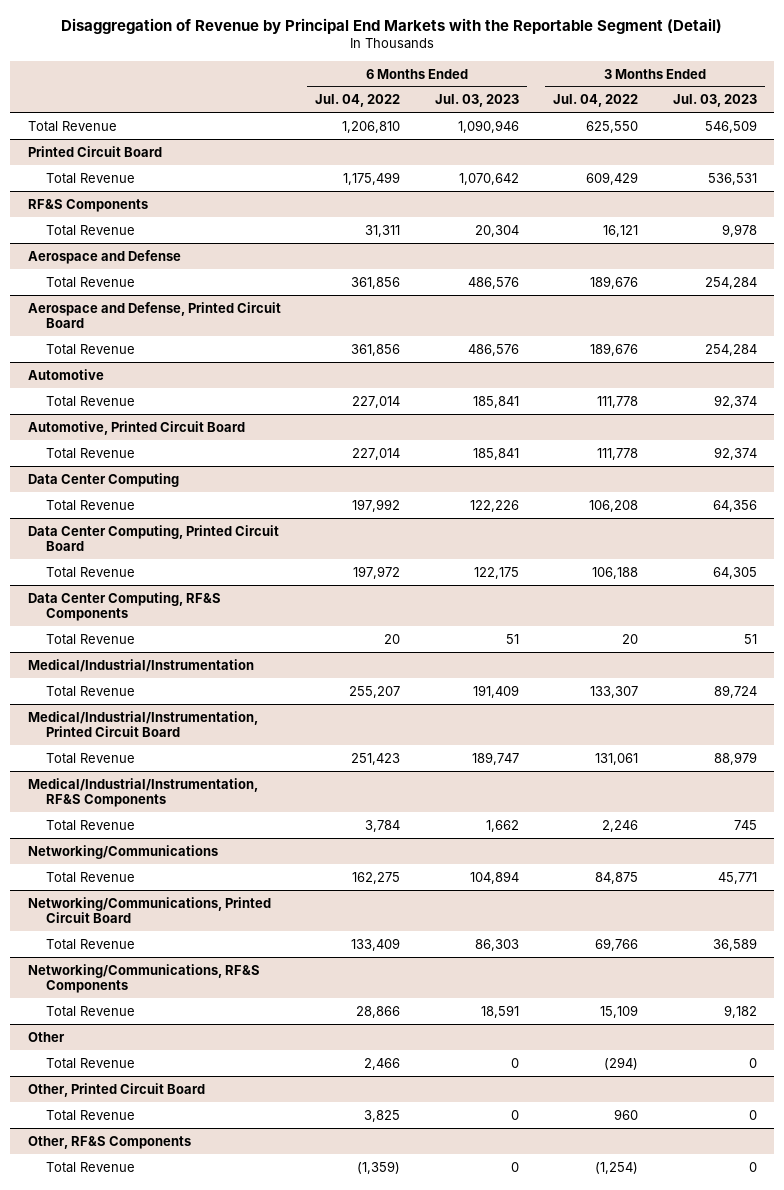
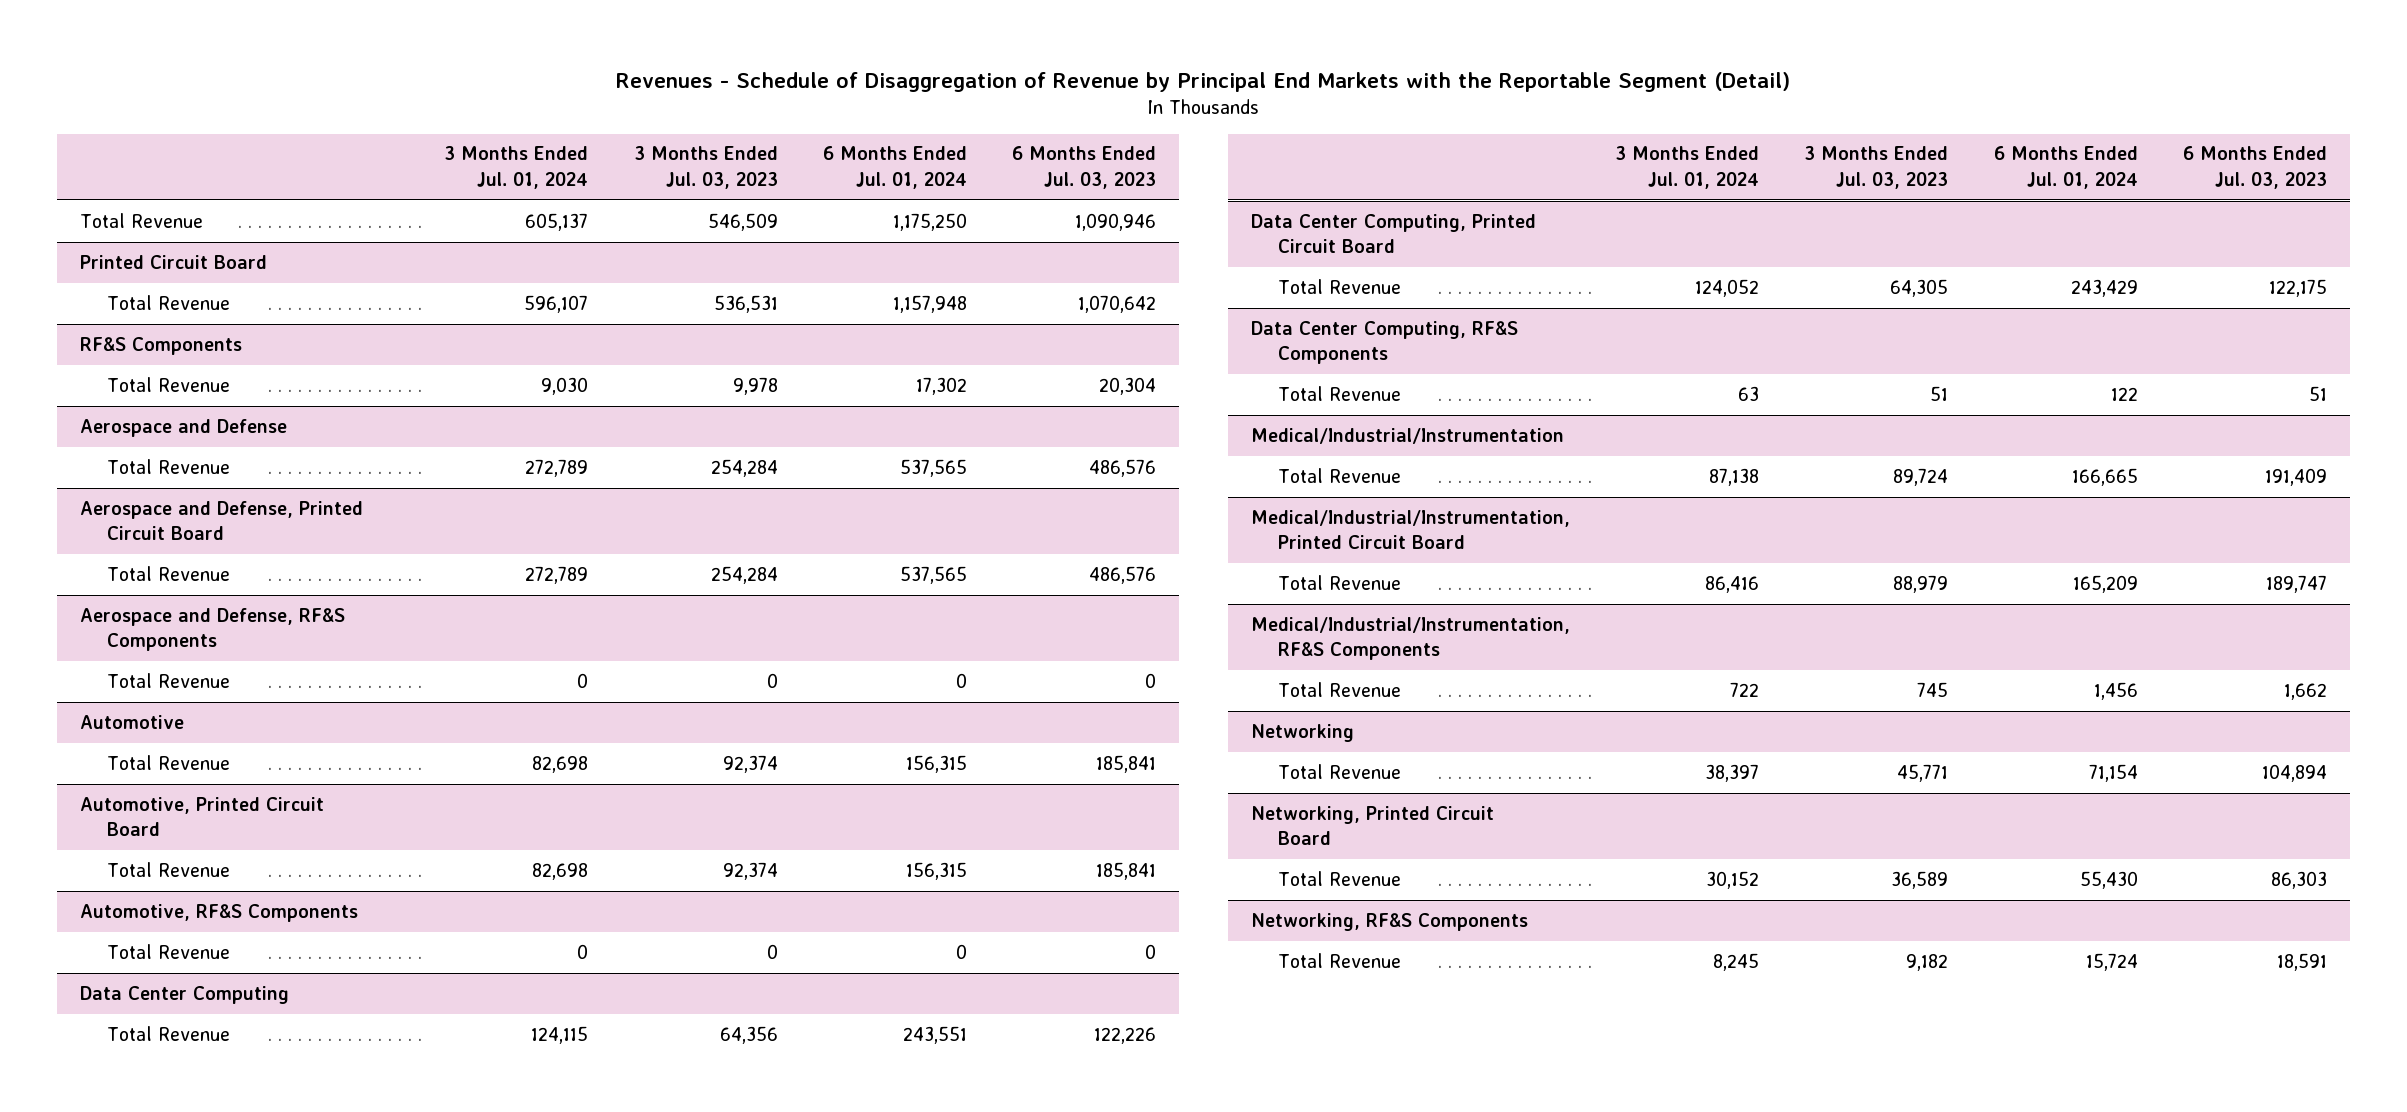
- Disaggregation of Revenue by Principal End Markets with the Reportable Segment (Detail)
+ Revenues - Schedule of Disaggregation of Revenue by Principal End Markets with the Reportable Segment (Detail)
- | 6 Months Ended Jul. 04, 2022 | 6 Months Ended Jul. 03, 2023 | 3 Months Ended Jul. 04, 2022 | 3 Months Ended Jul. 03, 2023
+ | 3 Months Ended Jul. 01, 2024 | 3 Months Ended Jul. 03, 2023 | 6 Months Ended Jul. 01, 2024 | 6 Months Ended Jul. 03, 2023
+ Aerospace and Defense, RF&S Components
+ Total Revenue | 0 | 0 | 0 | 0
+ Automotive, RF&S Components
+ Total Revenue | 0 | 0 | 0 | 0
- Networking/Communications
+ Networking
- Networking/Communications, Printed Circuit Board
+ Networking, Printed Circuit Board
- Networking/Communications, RF&S Components
+ Networking, RF&S Components
- Other
- Total Revenue | 2,466 | 0 | (294) | 0
- Other, Printed Circuit Board
- Total Revenue | 3,825 | 0 | 960 | 0
- Other, RF&S Components
- Total Revenue | (1,359) | 0 | (1,254) | 0

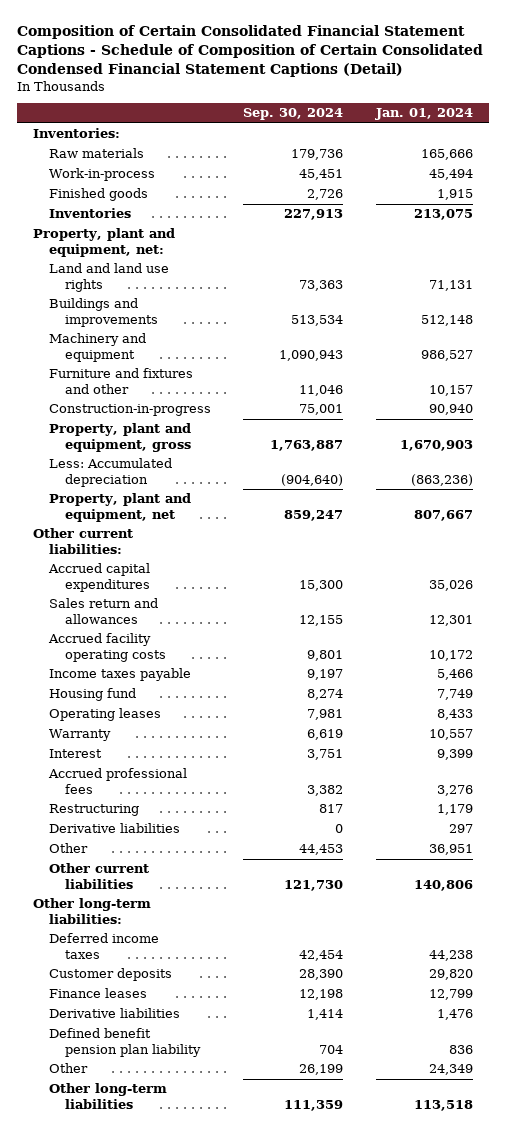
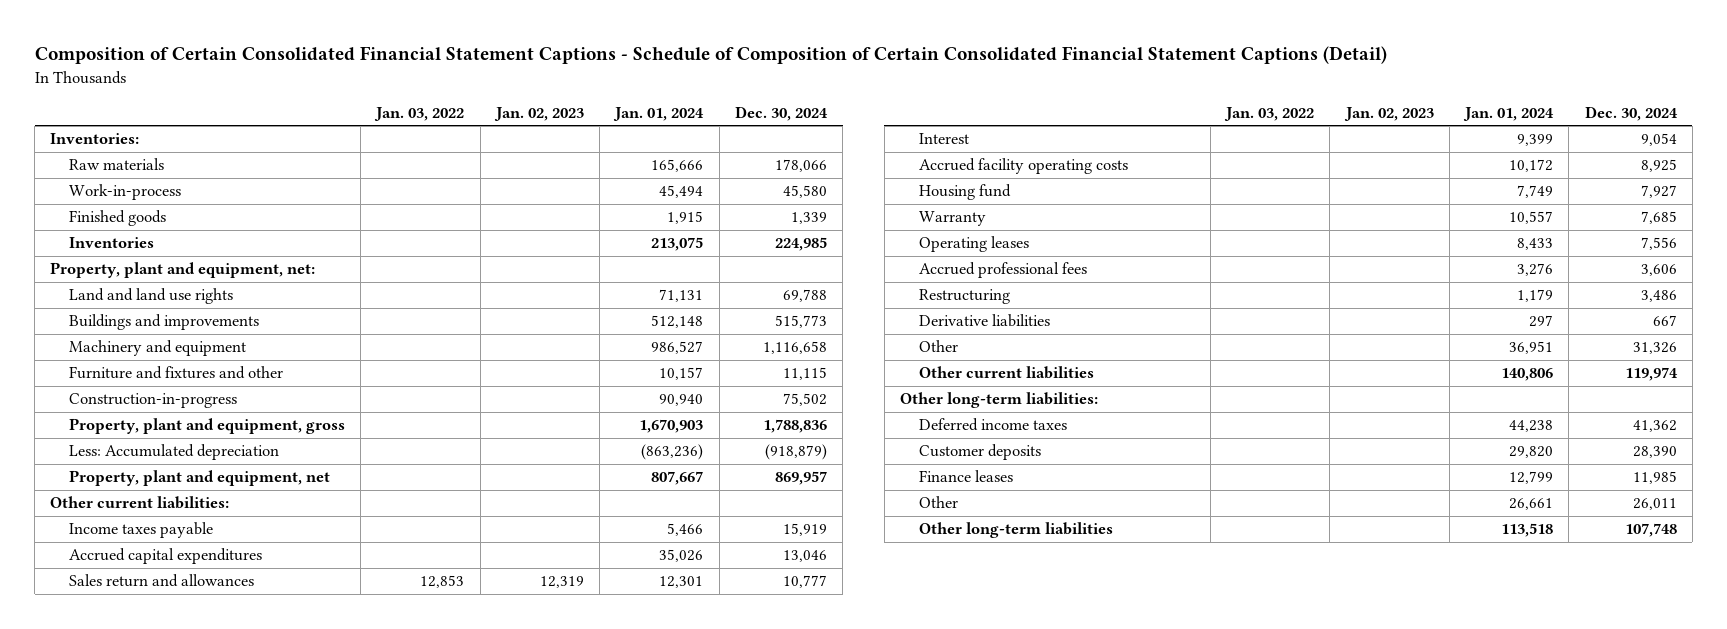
- Composition of Certain Consolidated Financial Statement Captions - Schedule of Composition of Certain Consolidated Condensed Financial Statement Captions (Detail)
+ Composition of Certain Consolidated Financial Statement Captions - Schedule of Composition of Certain Consolidated Financial Statement Captions (Detail)
- | Sep. 30, 2024 | Jan. 01, 2024
+ | Jan. 03, 2022 | Jan. 02, 2023 | Jan. 01, 2024 | Dec. 30, 2024
moved up: Income taxes payable | | | 5,466 | 15,919
moved up: Interest | | | 9,399 | 9,054
moved down: Operating leases | | | 8,433 | 7,556
- Derivative liabilities | 1,414 | 1,476
- Defined benefit pension plan liability | 704 | 836
- Other | 26,199 | 24,349
+ Other | | | 26,661 | 26,011

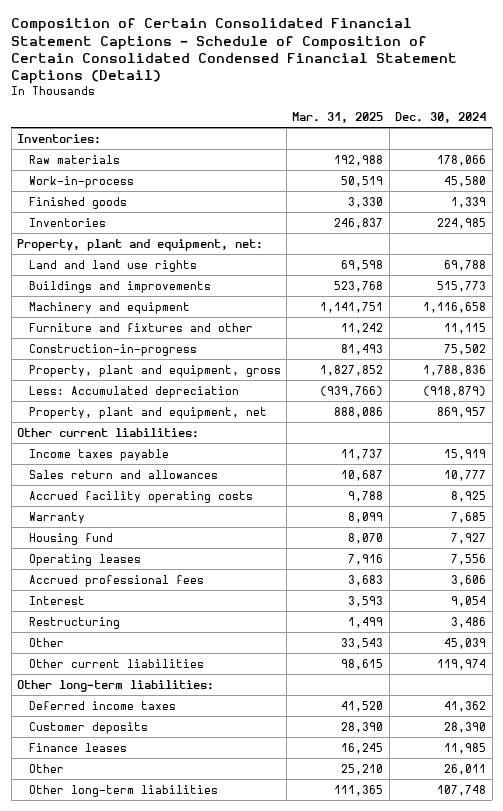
- Composition of Certain Consolidated Financial Statement Captions - Schedule of Composition of Certain Consolidated Financial Statement Captions (Detail)
+ Composition of Certain Consolidated Financial Statement Captions - Schedule of Composition of Certain Consolidated Condensed Financial Statement Captions (Detail)
- | Jan. 03, 2022 | Jan. 02, 2023 | Jan. 01, 2024 | Dec. 30, 2024
+ | Mar. 31, 2025 | Dec. 30, 2024
- Accrued capital expenditures | | | 35,026 | 13,046
moved down: Housing fund | 8,070 | 7,927
moved down: Interest | 3,593 | 9,054
- Derivative liabilities | | | 297 | 667
- Other | | | 36,951 | 31,326
+ Other | 33,543 | 45,039

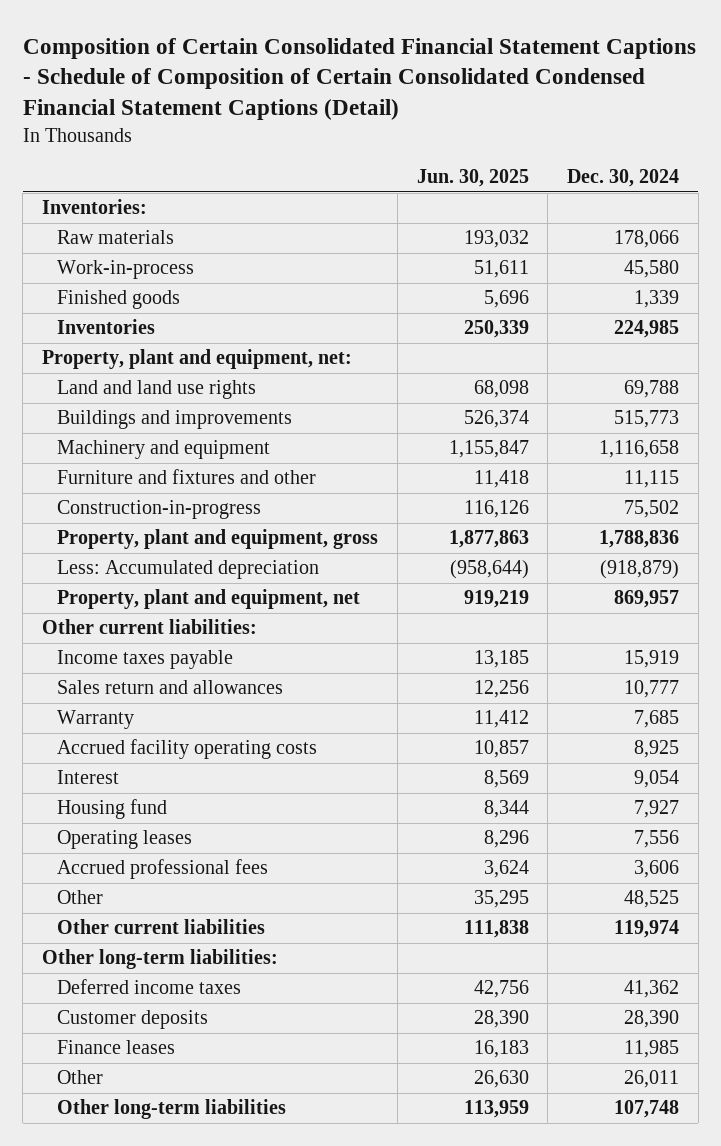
- | Mar. 31, 2025 | Dec. 30, 2024
+ | Jun. 30, 2025 | Dec. 30, 2024
moved down: Accrued facility operating costs | 10,857 | 8,925
moved up: Interest | 8,569 | 9,054
- Restructuring | 1,499 | 3,486
- Other | 33,543 | 45,039
+ Other | 35,295 | 48,525

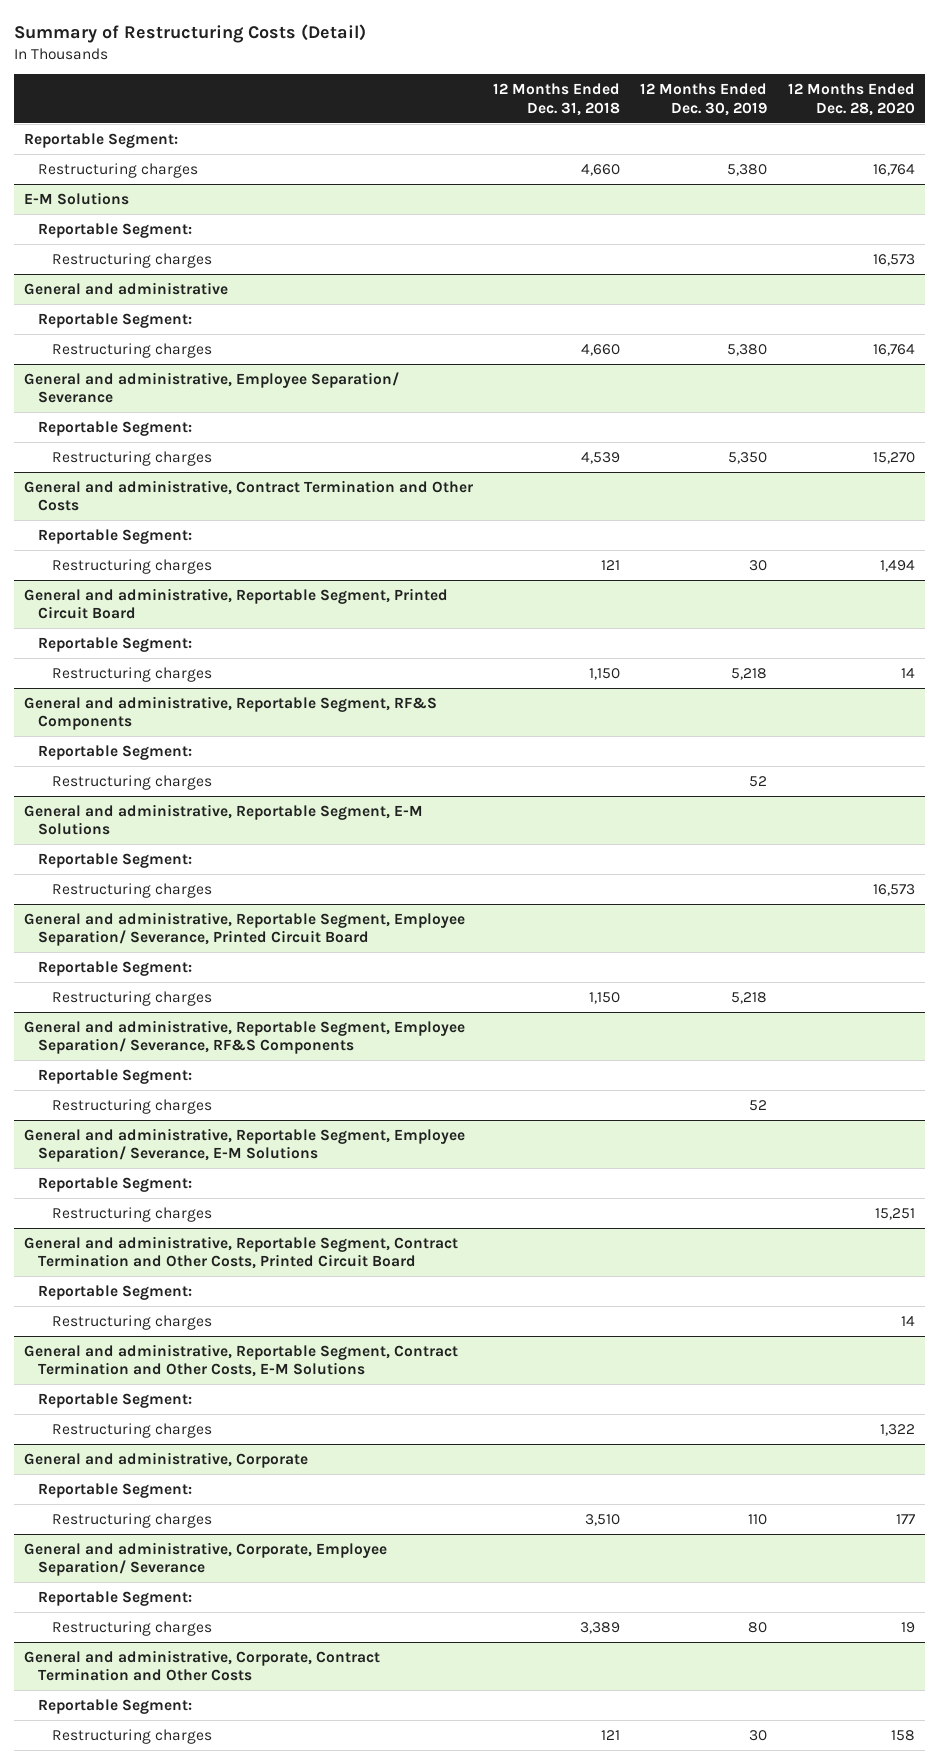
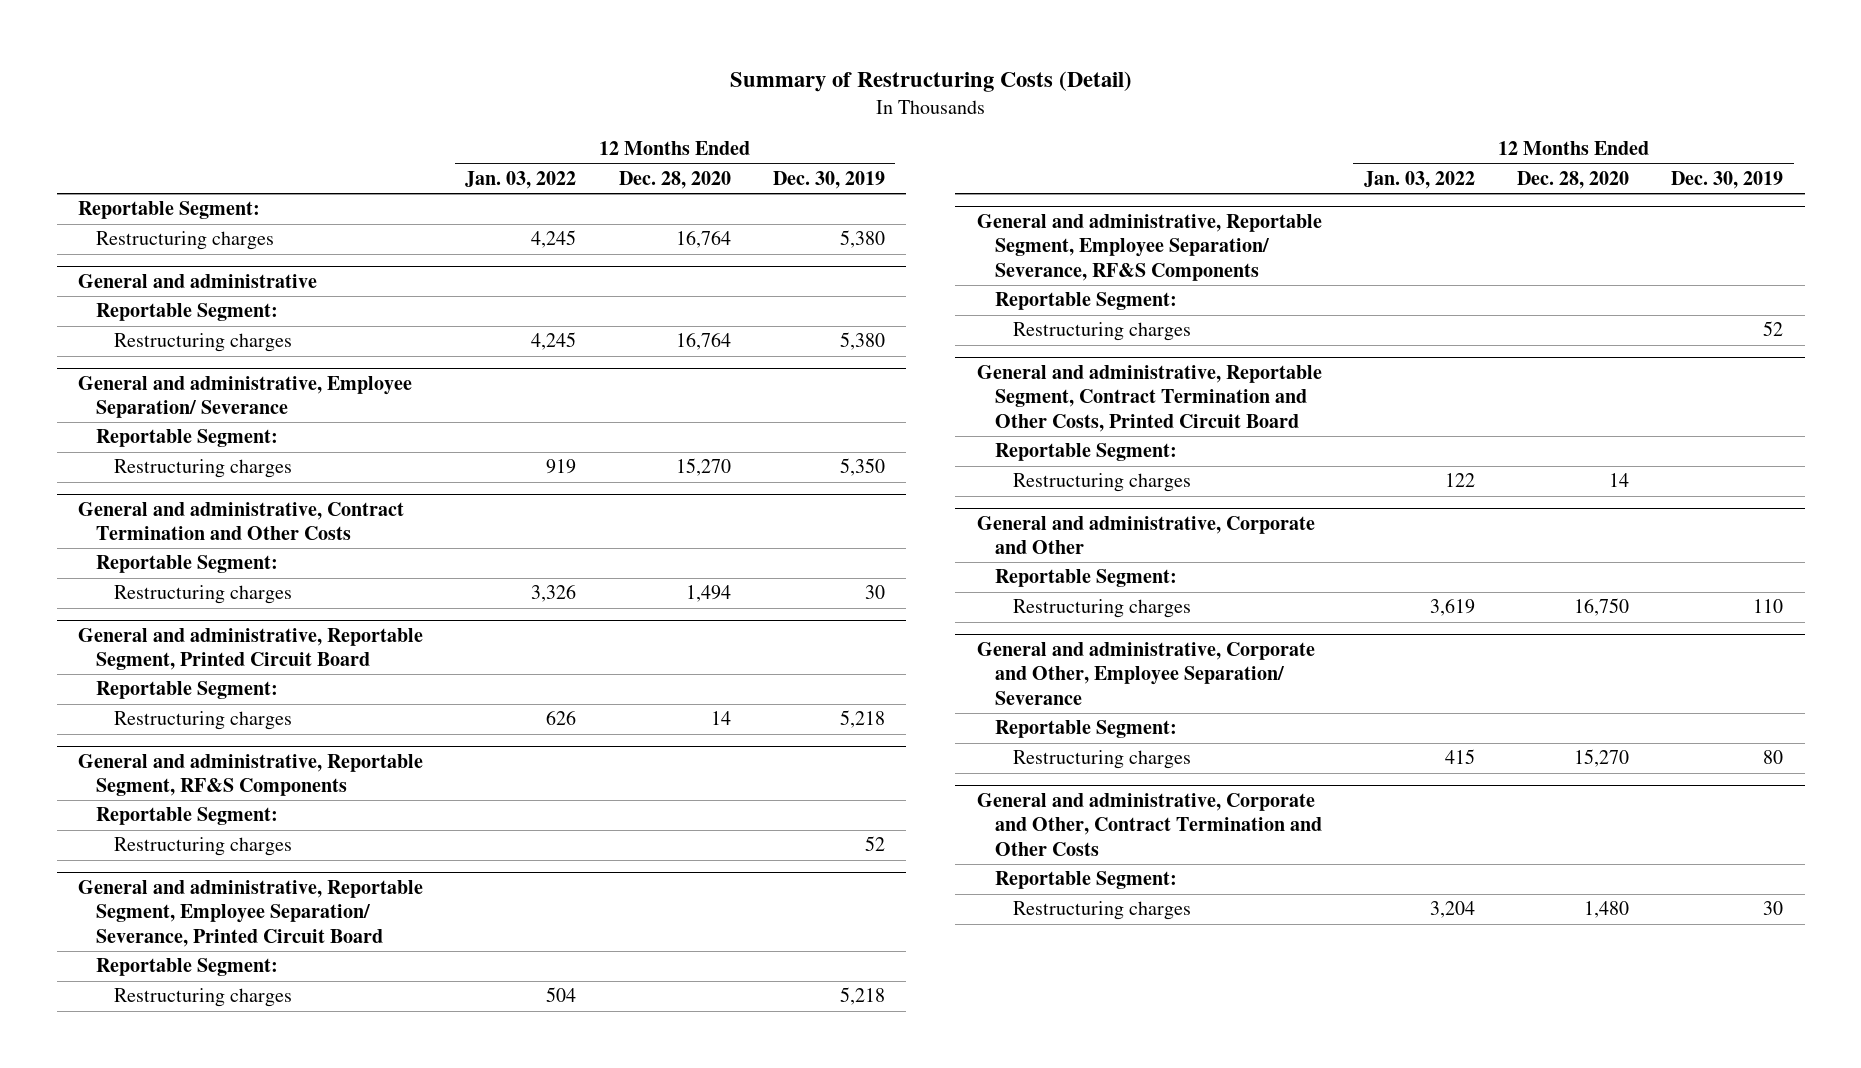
- | 12 Months Ended Dec. 31, 2018 | 12 Months Ended Dec. 30, 2019 | 12 Months Ended Dec. 28, 2020
+ | 12 Months Ended Jan. 03, 2022 | 12 Months Ended Dec. 28, 2020 | 12 Months Ended Dec. 30, 2019
- E-M Solutions
- Reportable Segment:
- Restructuring charges | | | 16,573
- General and administrative, Reportable Segment, E-M Solutions
- Reportable Segment:
- Restructuring charges | | | 16,573
- General and administrative, Reportable Segment, Employee Separation/ Severance, E-M Solutions
- Reportable Segment:
- Restructuring charges | | | 15,251
- General and administrative, Reportable Segment, Contract Termination and Other Costs, E-M Solutions
- Reportable Segment:
- Restructuring charges | | | 1,322
- General and administrative, Corporate
+ General and administrative, Corporate and Other
- Restructuring charges | 3,510 | 110 | 177
- General and administrative, Corporate, Employee Separation/ Severance
+ Restructuring charges | 3,619 | 16,750 | 110
+ General and administrative, Corporate and Other, Employee Separation/ Severance
- Restructuring charges | 3,389 | 80 | 19
- General and administrative, Corporate, Contract Termination and Other Costs
+ Restructuring charges | 415 | 15,270 | 80
+ General and administrative, Corporate and Other, Contract Termination and Other Costs
- Restructuring charges | 121 | 30 | 158
+ Restructuring charges | 3,204 | 1,480 | 30

